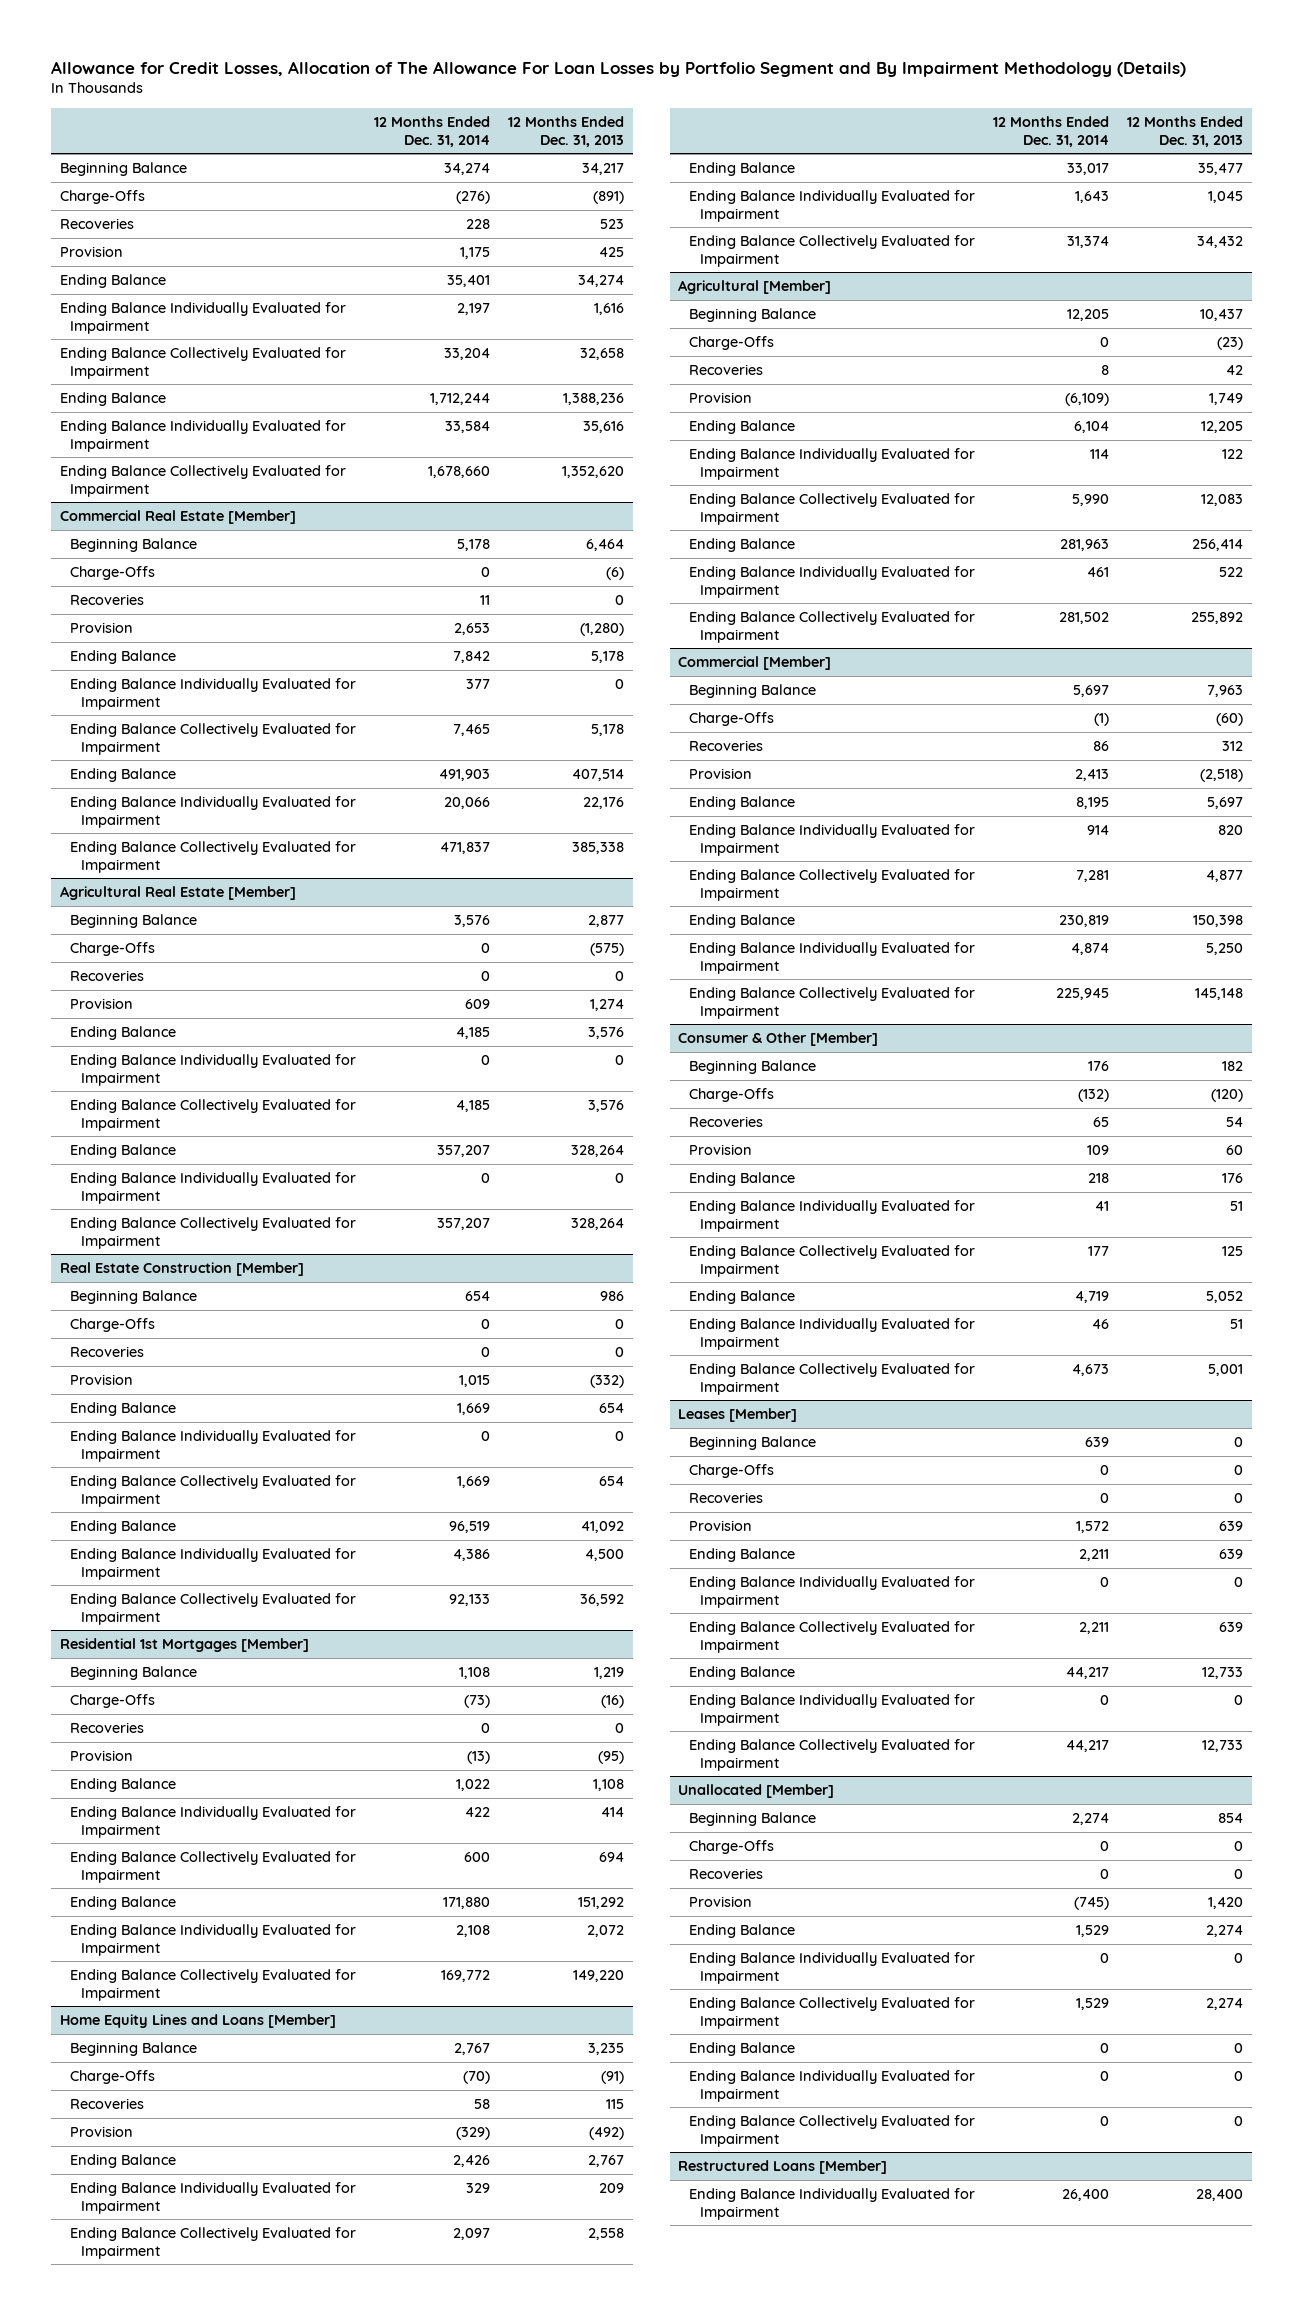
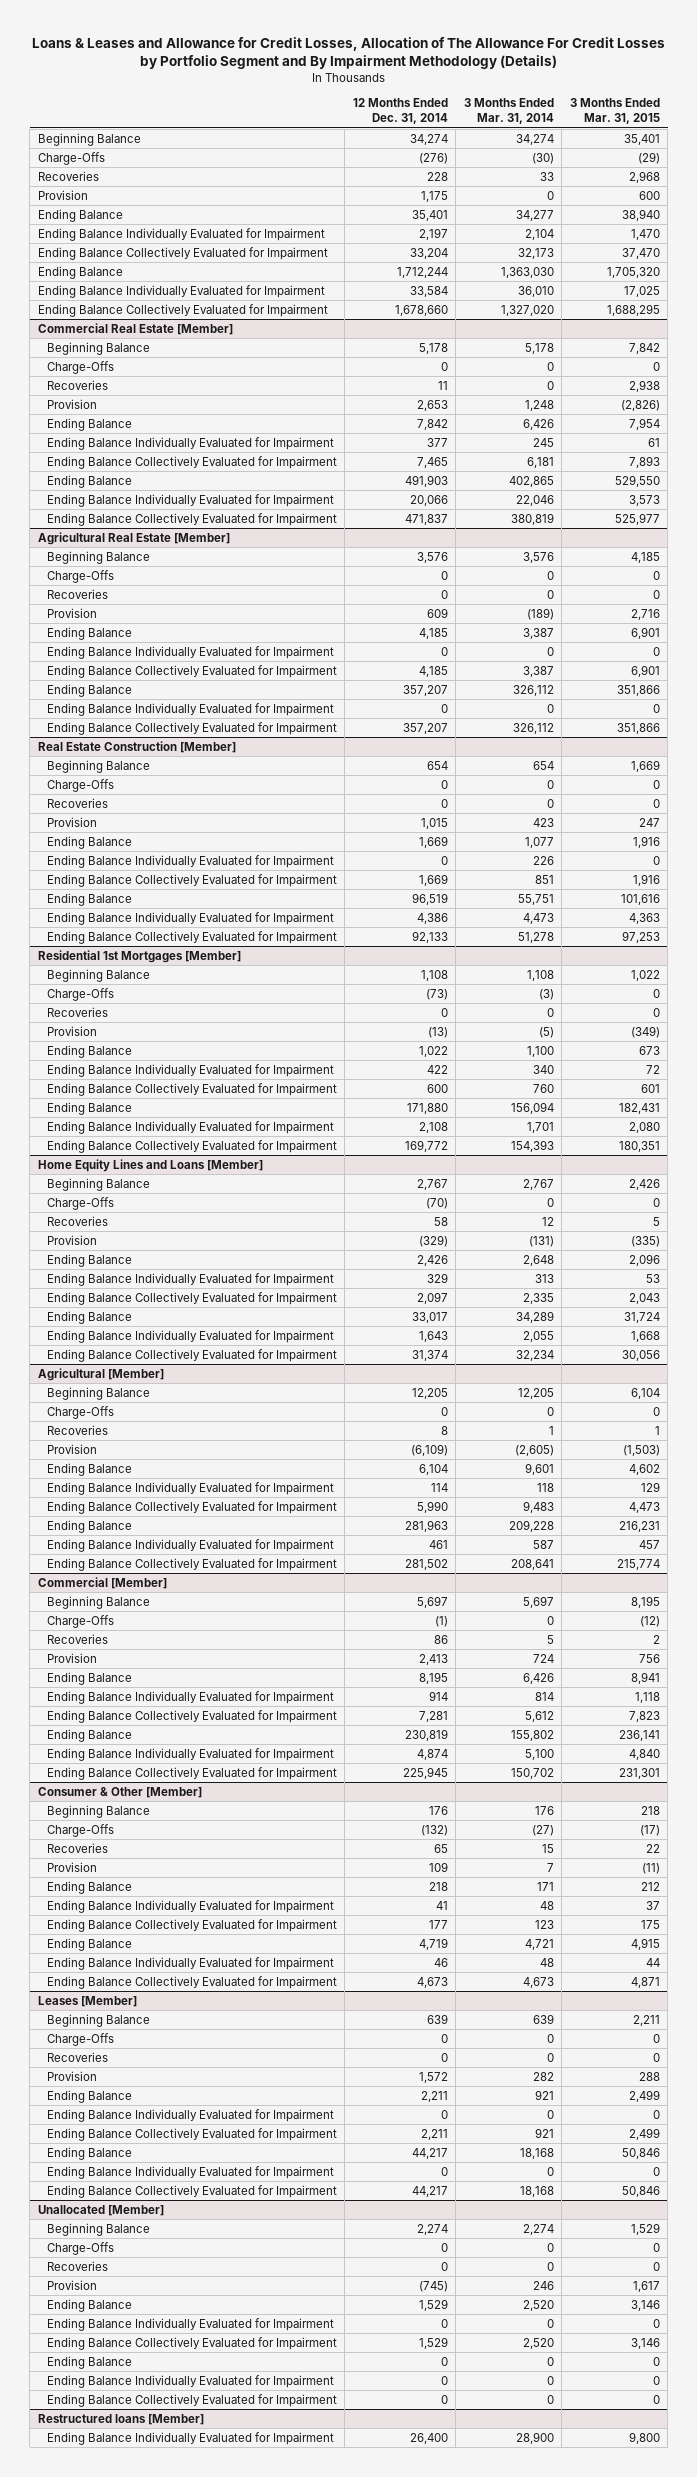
- Allowance for Credit Losses, Allocation of The Allowance For Loan Losses by Portfolio Segment and By Impairment Methodology (Details)
+ Loans & Leases and Allowance for Credit Losses, Allocation of The Allowance For Credit Losses by Portfolio Segment and By Impairment Methodology (Details)
- | 12 Months Ended Dec. 31, 2014 | 12 Months Ended Dec. 31, 2013
+ | 12 Months Ended Dec. 31, 2014 | 3 Months Ended Mar. 31, 2014 | 3 Months Ended Mar. 31, 2015
- Restructured Loans [Member]
+ Restructured loans [Member]

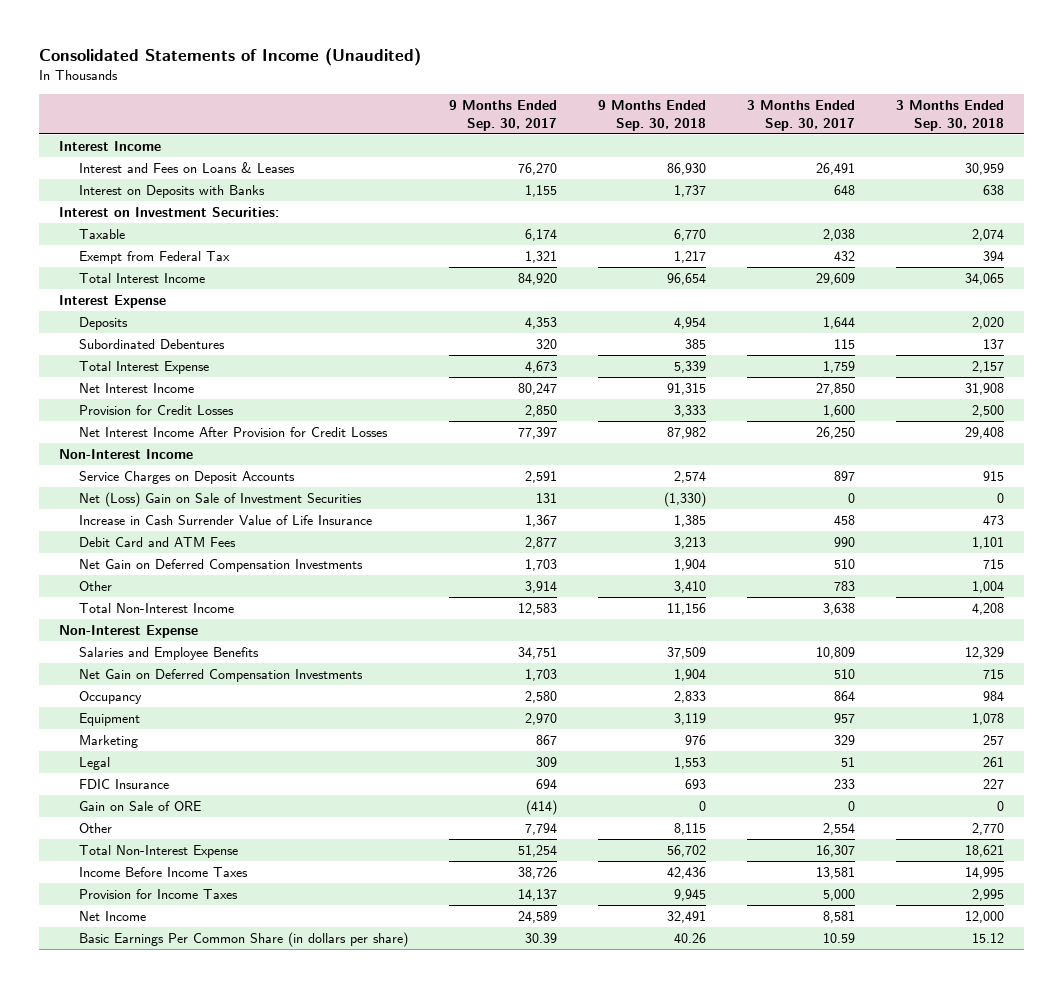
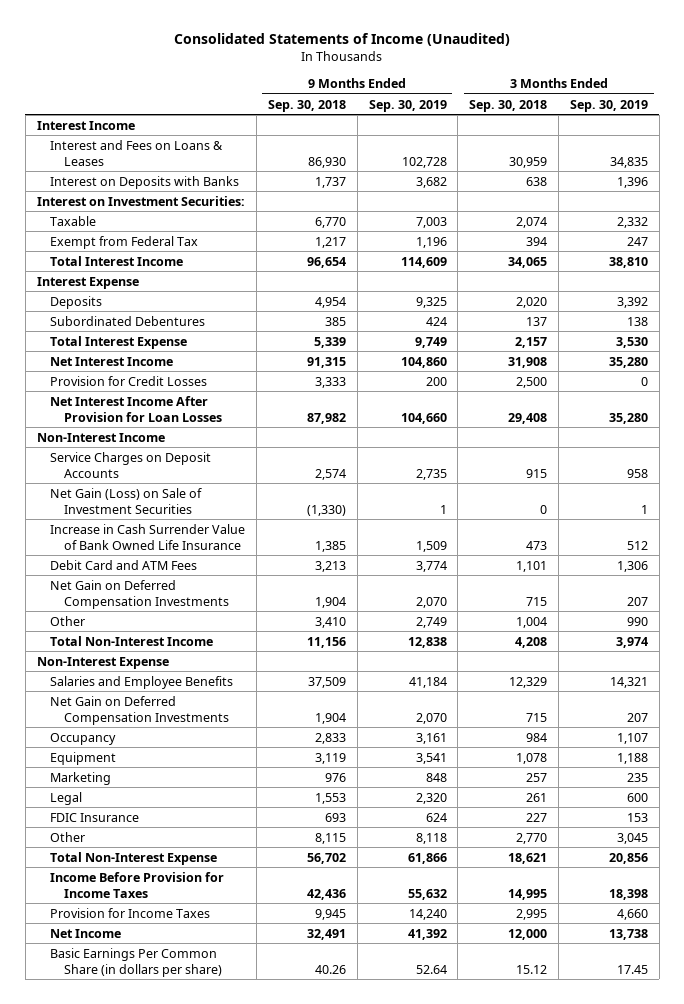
- | 9 Months Ended Sep. 30, 2017 | 9 Months Ended Sep. 30, 2018 | 3 Months Ended Sep. 30, 2017 | 3 Months Ended Sep. 30, 2018
+ | 9 Months Ended Sep. 30, 2018 | 9 Months Ended Sep. 30, 2019 | 3 Months Ended Sep. 30, 2018 | 3 Months Ended Sep. 30, 2019
- Net Interest Income After Provision for Credit Losses | 77,397 | 87,982 | 26,250 | 29,408
+ Net Interest Income After Provision for Loan Losses | 87,982 | 104,660 | 29,408 | 35,280
- Net (Loss) Gain on Sale of Investment Securities | 131 | (1,330) | 0 | 0
- Increase in Cash Surrender Value of Life Insurance | 1,367 | 1,385 | 458 | 473
+ Net Gain (Loss) on Sale of Investment Securities | (1,330) | 1 | 0 | 1
+ Increase in Cash Surrender Value of Bank Owned Life Insurance | 1,385 | 1,509 | 473 | 512
- Gain on Sale of ORE | (414) | 0 | 0 | 0
- Income Before Income Taxes | 38,726 | 42,436 | 13,581 | 14,995
+ Income Before Provision for Income Taxes | 42,436 | 55,632 | 14,995 | 18,398

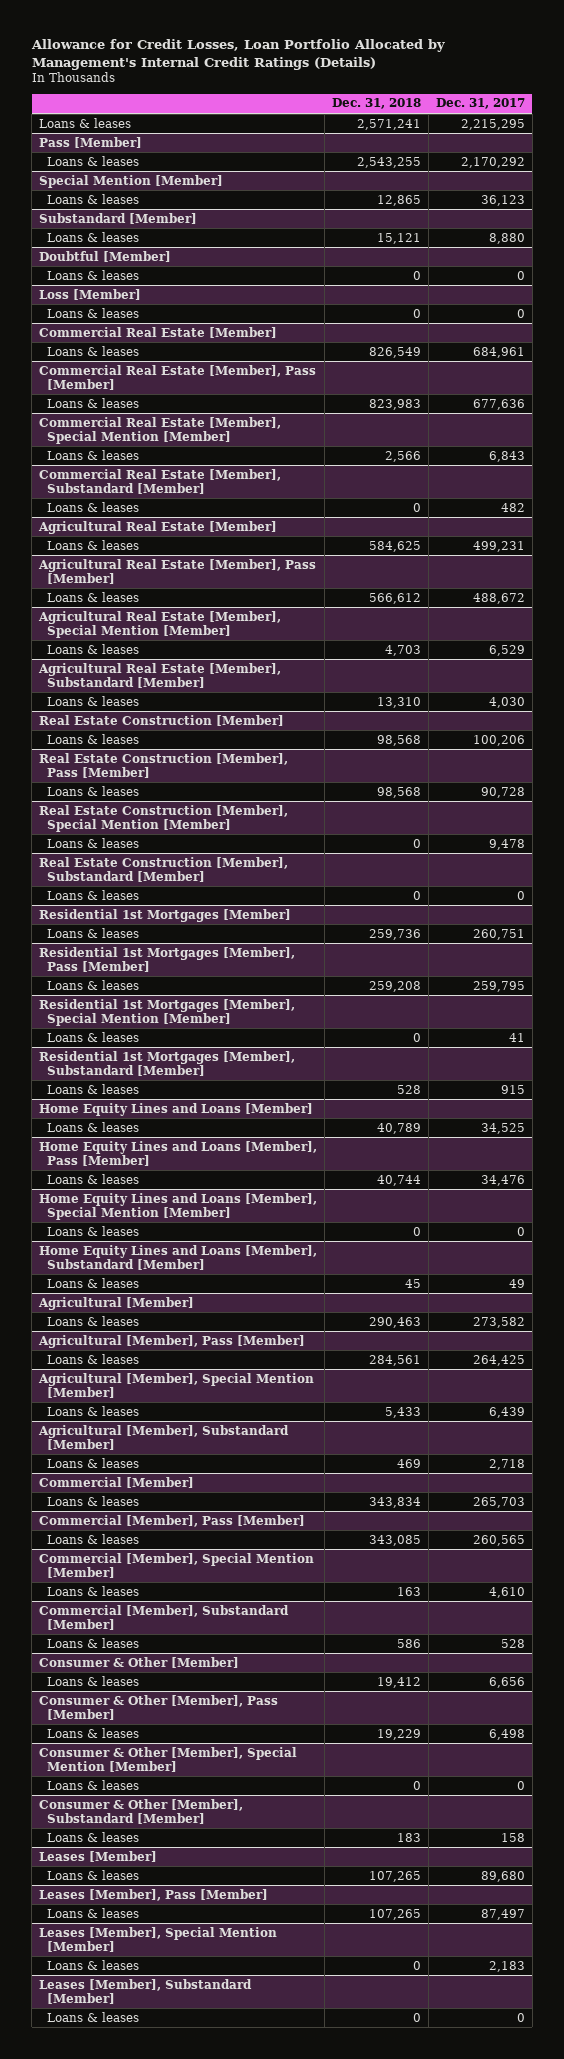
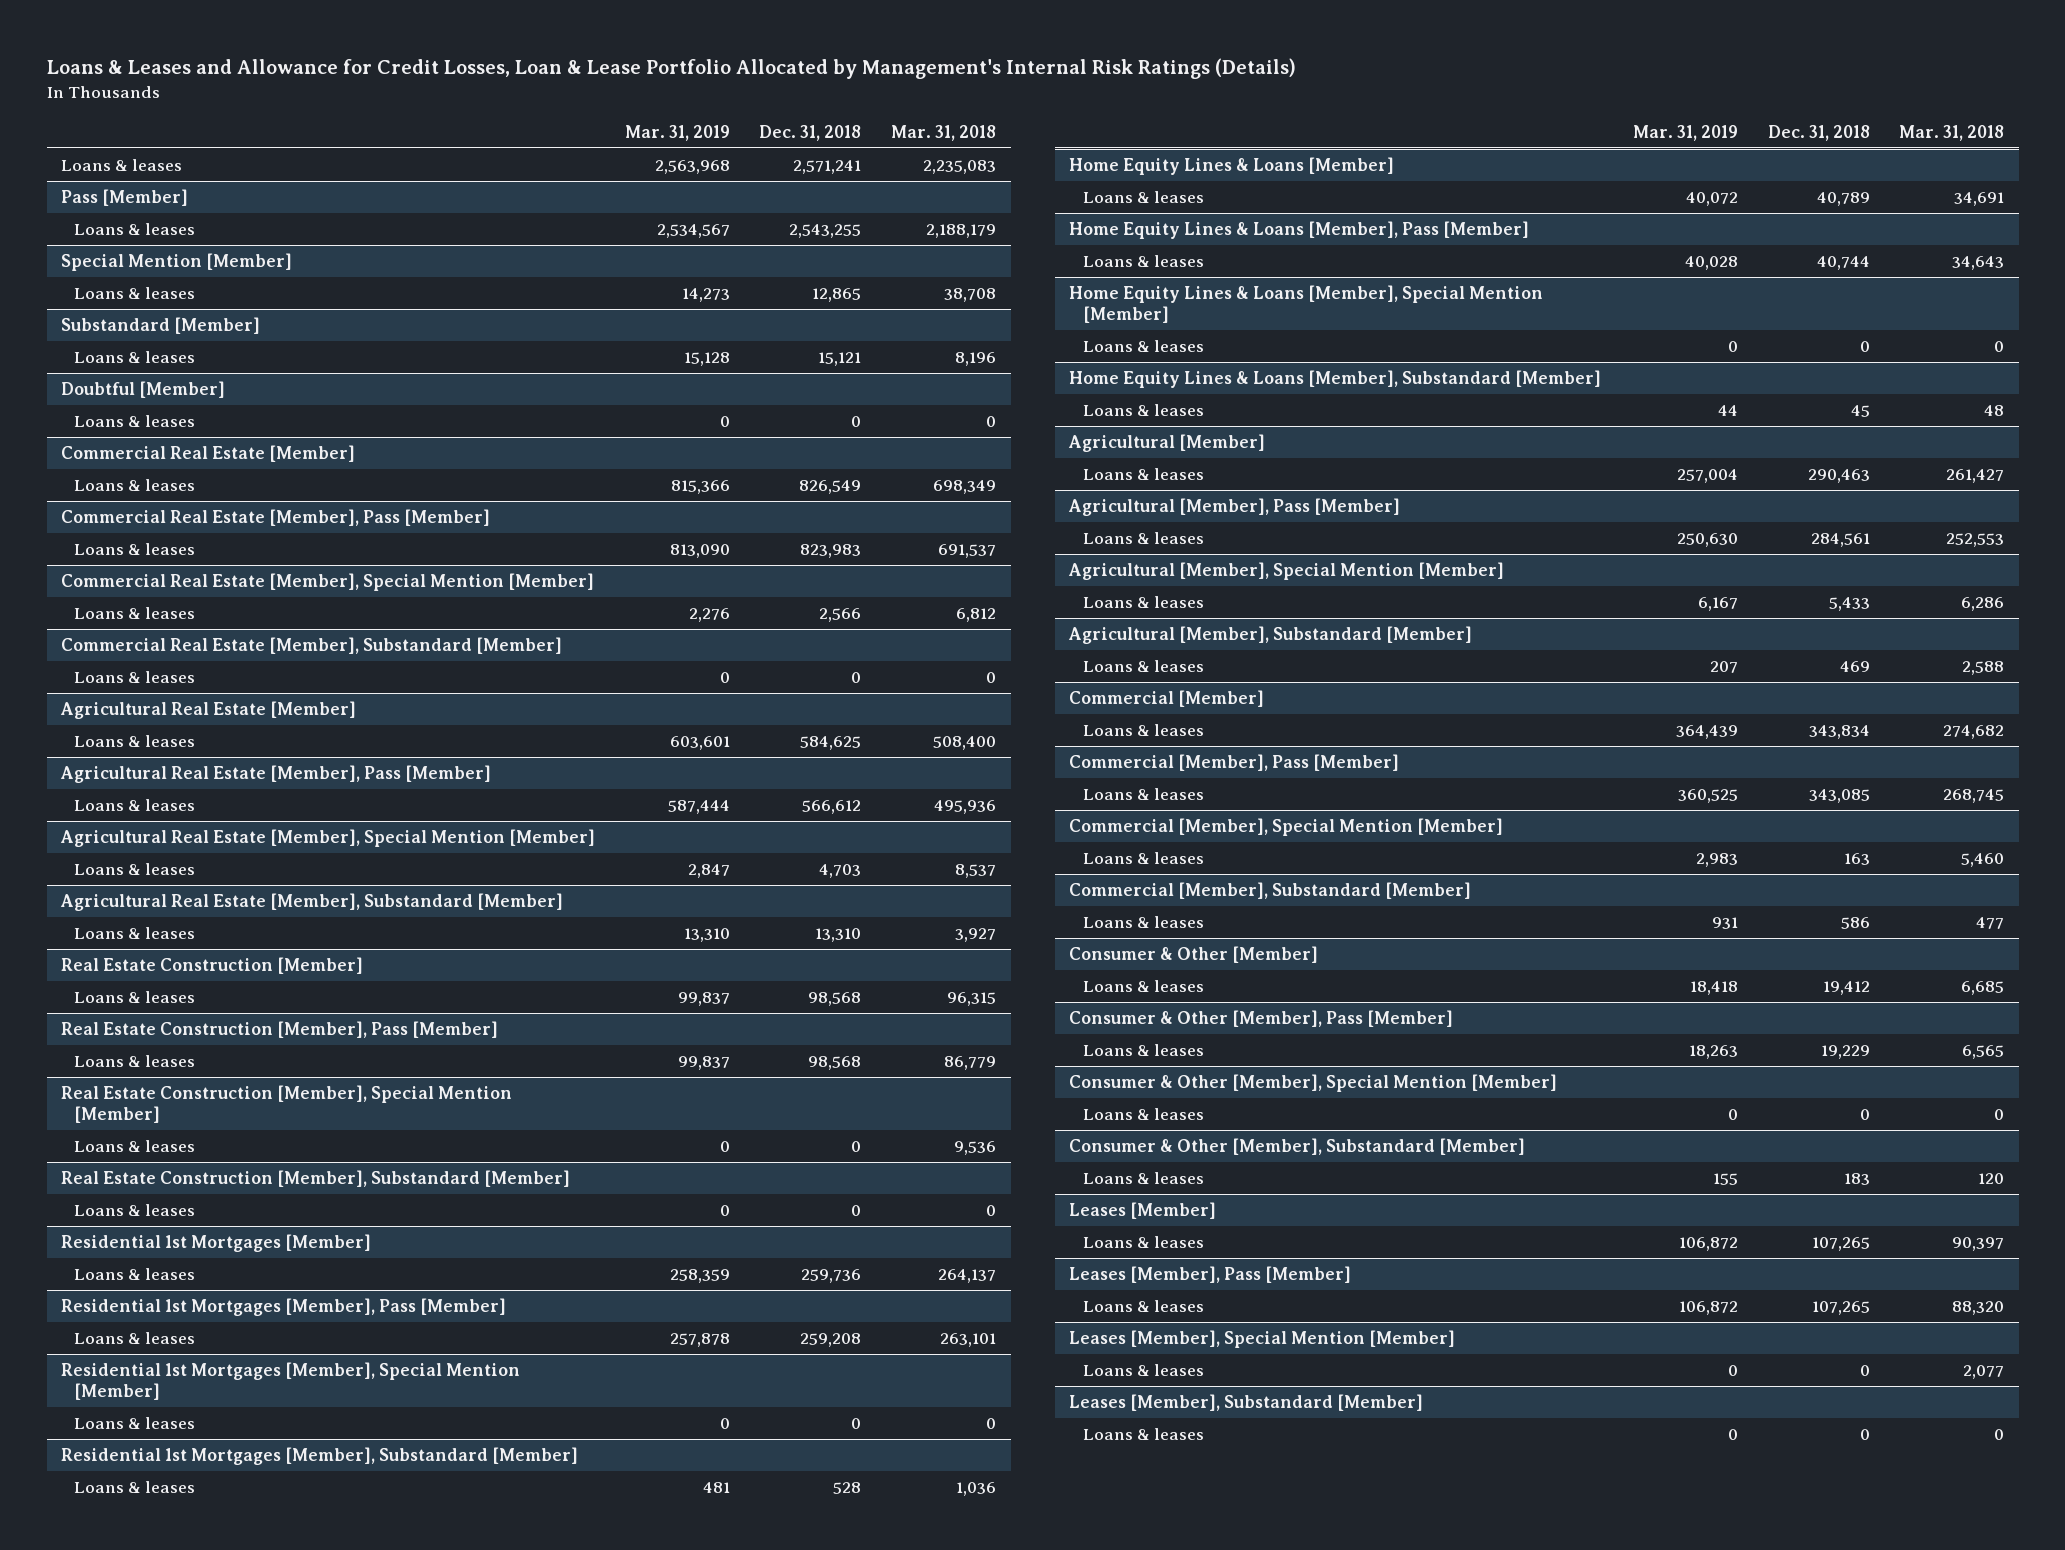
- Allowance for Credit Losses, Loan Portfolio Allocated by Management's Internal Credit Ratings (Details)
+ Loans & Leases and Allowance for Credit Losses, Loan & Lease Portfolio Allocated by Management's Internal Risk Ratings (Details)
- | Dec. 31, 2018 | Dec. 31, 2017
+ | Mar. 31, 2019 | Dec. 31, 2018 | Mar. 31, 2018
- Loss [Member]
- Loans & leases | 0 | 0
- Home Equity Lines and Loans [Member]
+ Home Equity Lines & Loans [Member]
- Home Equity Lines and Loans [Member], Pass [Member]
+ Home Equity Lines & Loans [Member], Pass [Member]
- Home Equity Lines and Loans [Member], Special Mention [Member]
+ Home Equity Lines & Loans [Member], Special Mention [Member]
- Home Equity Lines and Loans [Member], Substandard [Member]
+ Home Equity Lines & Loans [Member], Substandard [Member]

